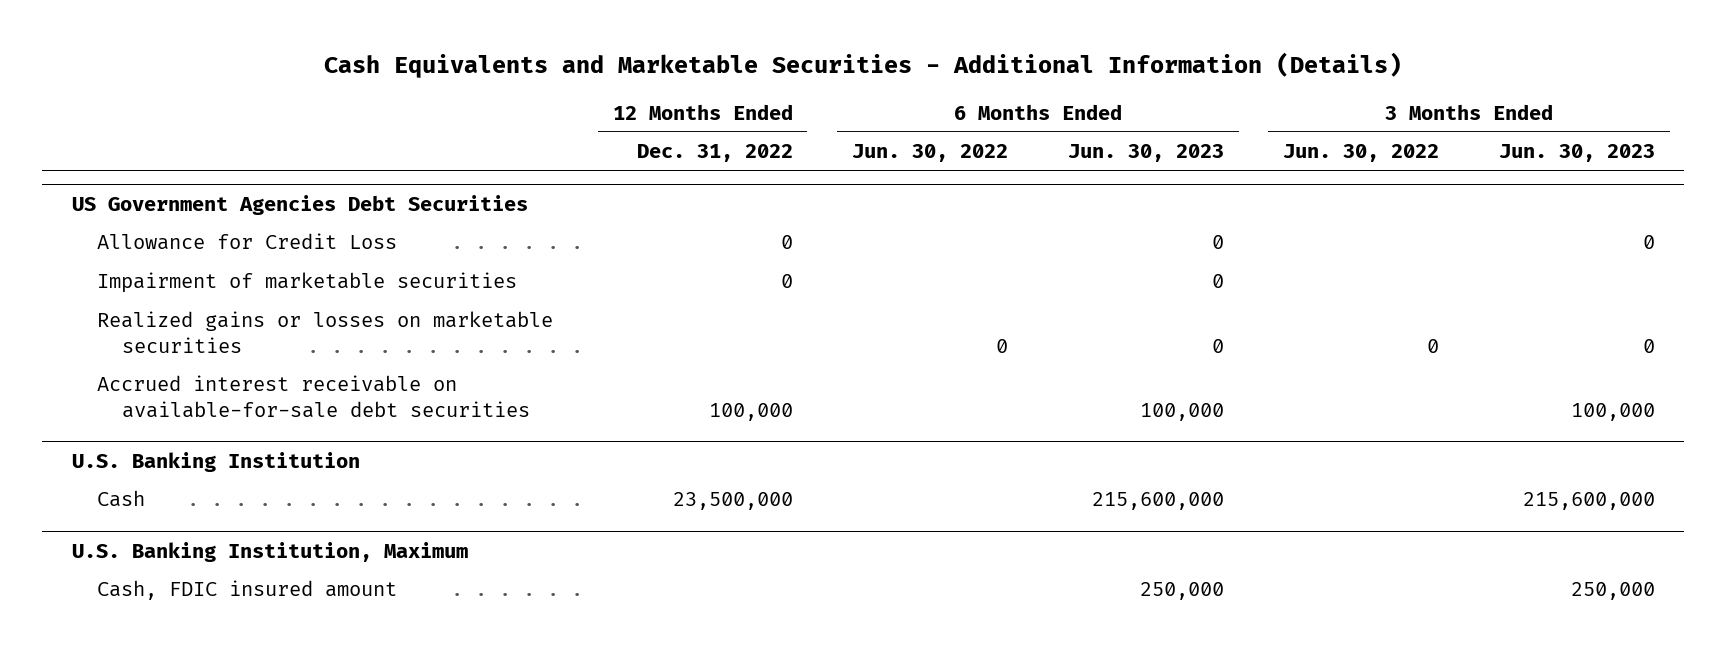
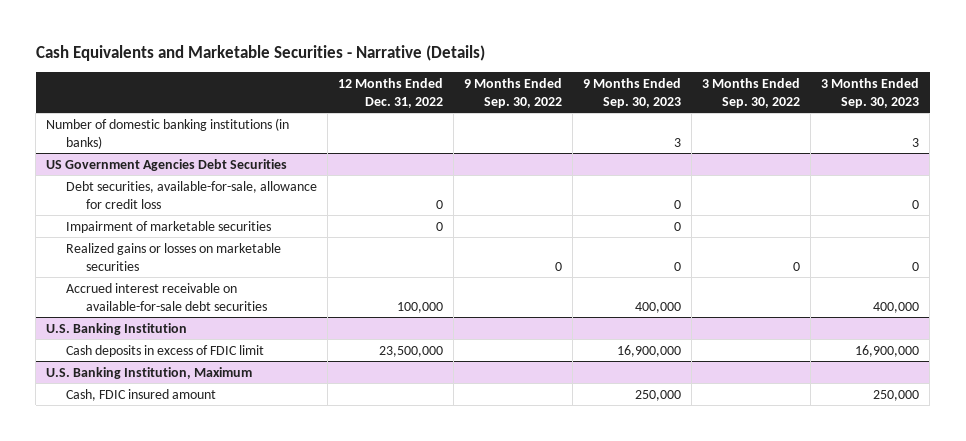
- Cash Equivalents and Marketable Securities - Additional Information (Details)
+ Cash Equivalents and Marketable Securities - Narrative (Details)
- | 12 Months Ended Dec. 31, 2022 | 6 Months Ended Jun. 30, 2022 | 6 Months Ended Jun. 30, 2023 | 3 Months Ended Jun. 30, 2022 | 3 Months Ended Jun. 30, 2023
+ | 12 Months Ended Dec. 31, 2022 | 9 Months Ended Sep. 30, 2022 | 9 Months Ended Sep. 30, 2023 | 3 Months Ended Sep. 30, 2022 | 3 Months Ended Sep. 30, 2023
+ Number of domestic banking institutions (in banks) | | | 3 | | 3
@ US Government Agencies Debt Securities
- Allowance for Credit Loss | 0 | | 0 | | 0
+ Debt securities, available-for-sale, allowance for credit loss | 0 | | 0 | | 0
@ U.S. Banking Institution
- Cash | 23,500,000 | | 215,600,000 | | 215,600,000
+ Cash deposits in excess of FDIC limit | 23,500,000 | | 16,900,000 | | 16,900,000

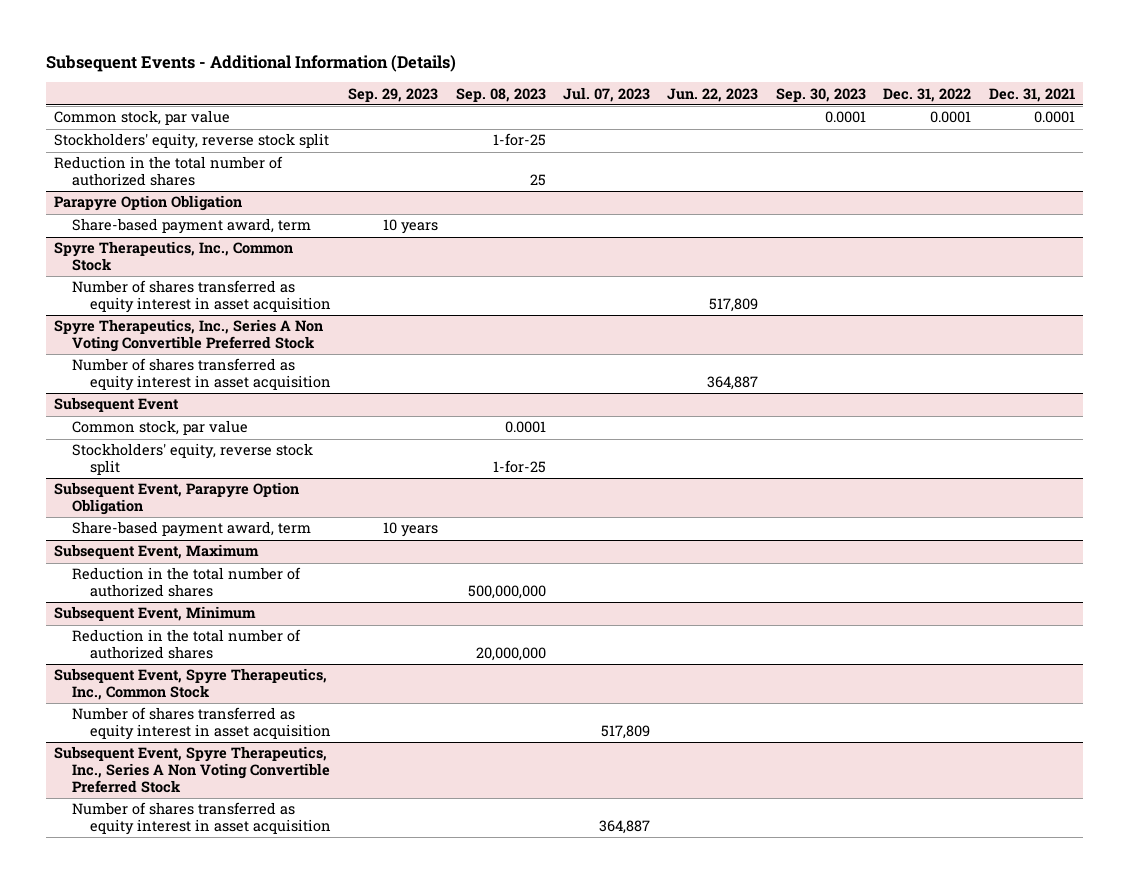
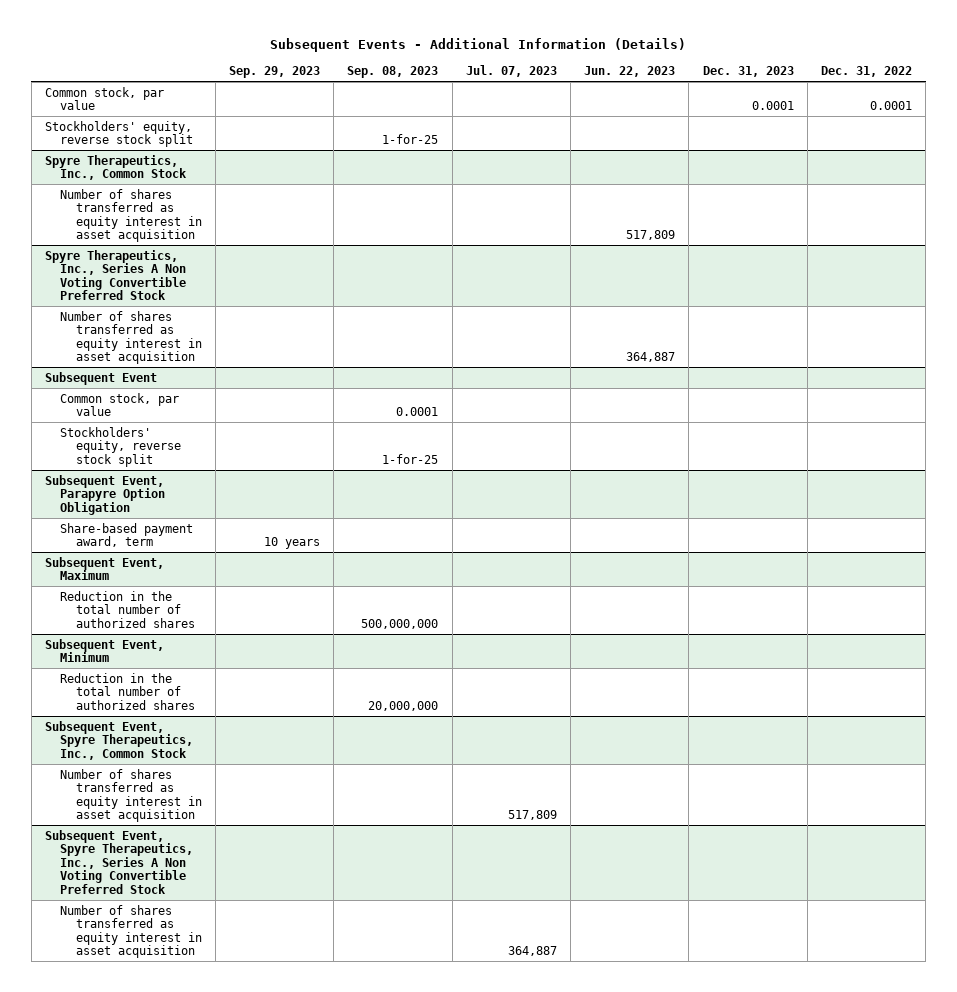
- | Sep. 29, 2023 | Sep. 08, 2023 | Jul. 07, 2023 | Jun. 22, 2023 | Sep. 30, 2023 | Dec. 31, 2022 | Dec. 31, 2021
+ | Sep. 29, 2023 | Sep. 08, 2023 | Jul. 07, 2023 | Jun. 22, 2023 | Dec. 31, 2023 | Dec. 31, 2022
- Reduction in the total number of authorized shares | | 25 | | | | |
- Parapyre Option Obligation
- Share-based payment award, term | 10 years | | | | | |

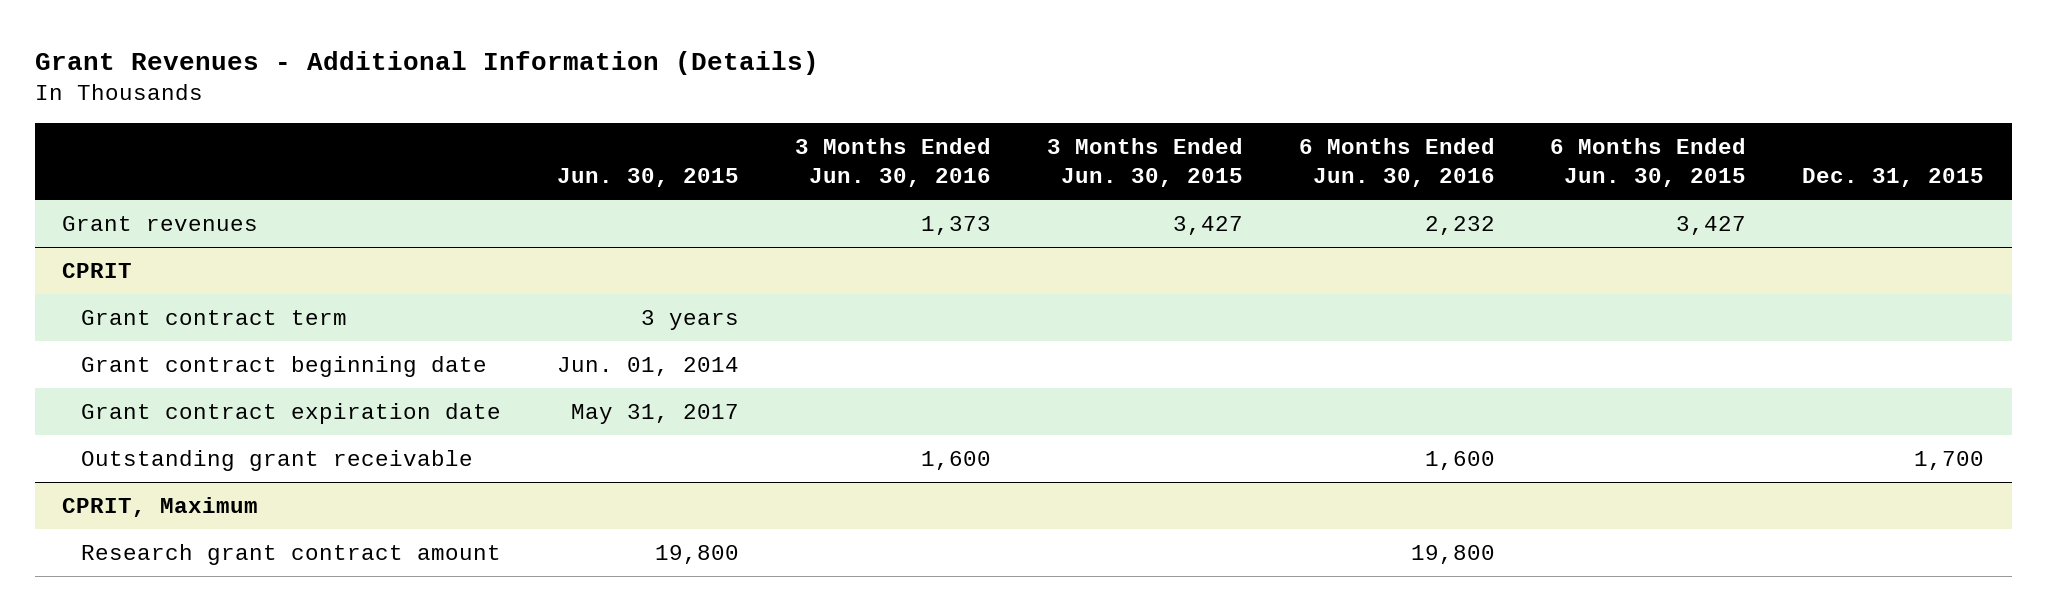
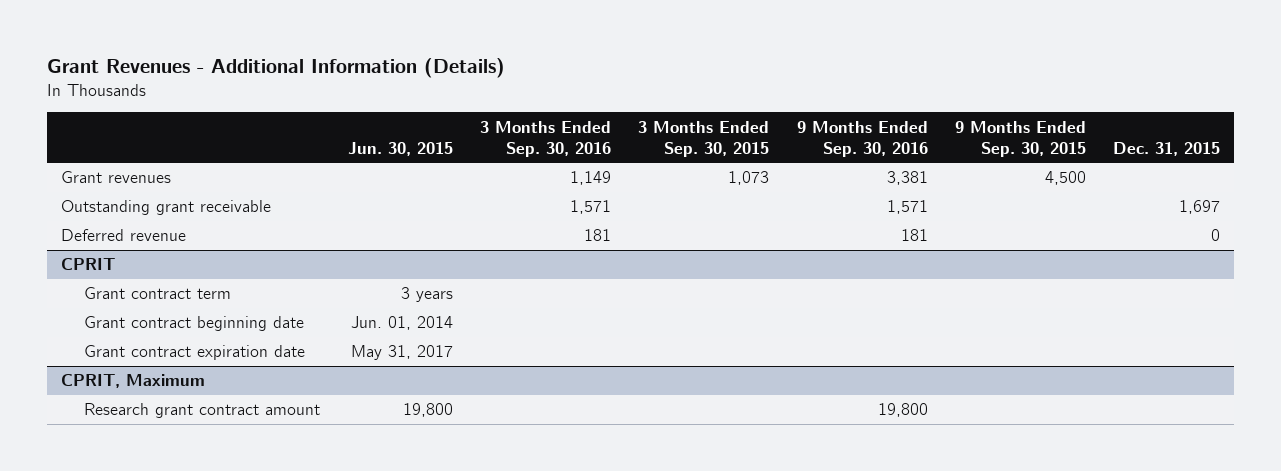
- | Jun. 30, 2015 | 3 Months Ended Jun. 30, 2016 | 3 Months Ended Jun. 30, 2015 | 6 Months Ended Jun. 30, 2016 | 6 Months Ended Jun. 30, 2015 | Dec. 31, 2015
+ | Jun. 30, 2015 | 3 Months Ended Sep. 30, 2016 | 3 Months Ended Sep. 30, 2015 | 9 Months Ended Sep. 30, 2016 | 9 Months Ended Sep. 30, 2015 | Dec. 31, 2015
+ Outstanding grant receivable | | 1,571 | | 1,571 | | 1,697
+ Deferred revenue | | 181 | | 181 | | 0
@ CPRIT
- Outstanding grant receivable | | 1,600 | | 1,600 | | 1,700

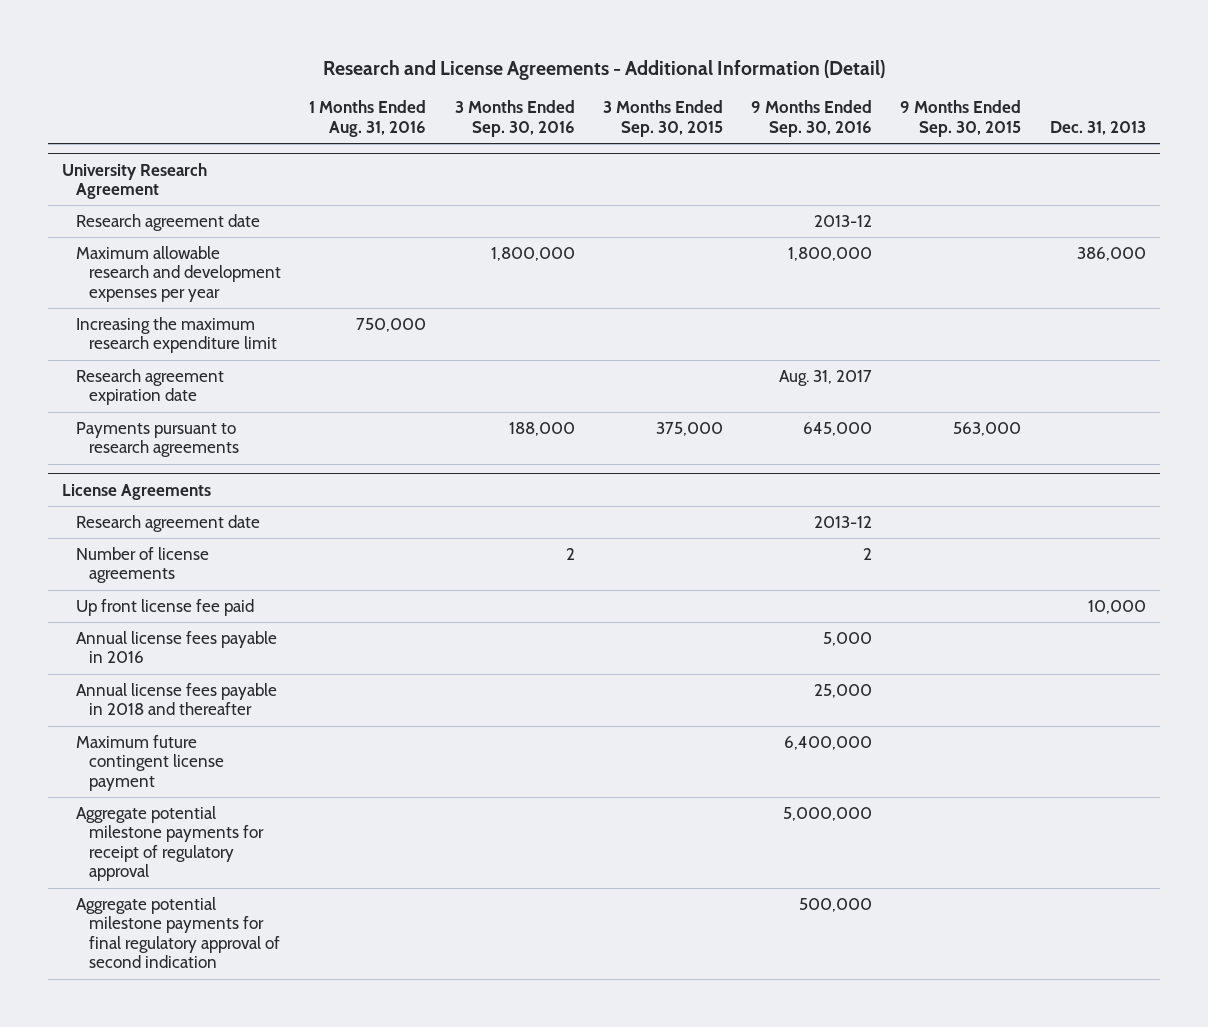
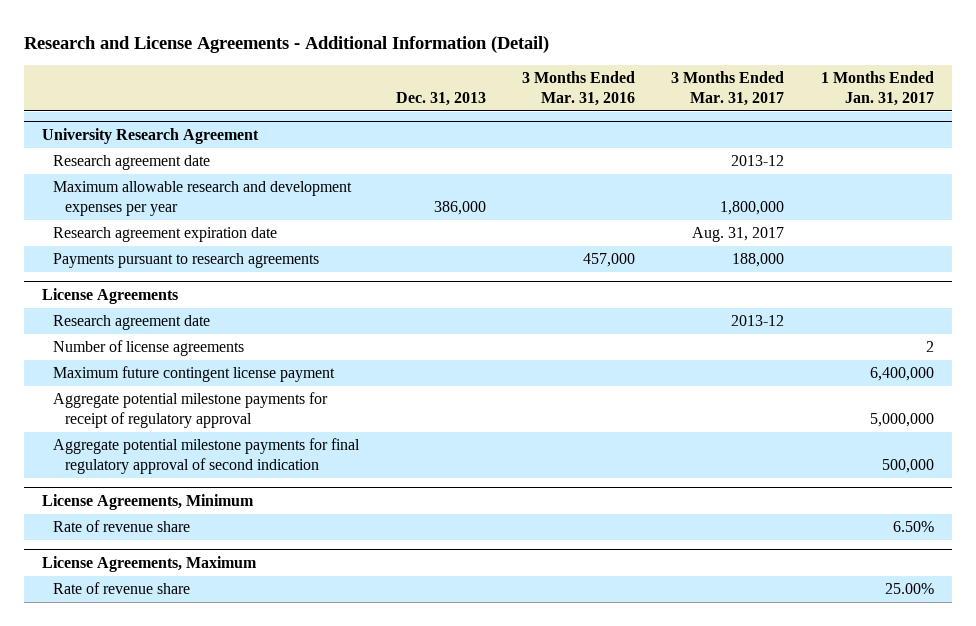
- | 1 Months Ended Aug. 31, 2016 | 3 Months Ended Sep. 30, 2016 | 3 Months Ended Sep. 30, 2015 | 9 Months Ended Sep. 30, 2016 | 9 Months Ended Sep. 30, 2015 | Dec. 31, 2013
+ | Dec. 31, 2013 | 3 Months Ended Mar. 31, 2016 | 3 Months Ended Mar. 31, 2017 | 1 Months Ended Jan. 31, 2017
@ University Research Agreement
- Increasing the maximum research expenditure limit | 750,000 | | | | |
@ License Agreements
- Up front license fee paid | | | | | | 10,000
- Annual license fees payable in 2016 | | | | 5,000 | |
- Annual license fees payable in 2018 and thereafter | | | | 25,000 | |
+ License Agreements, Minimum
+ Rate of revenue share | | | | 6.50%
+ License Agreements, Maximum
+ Rate of revenue share | | | | 25.00%

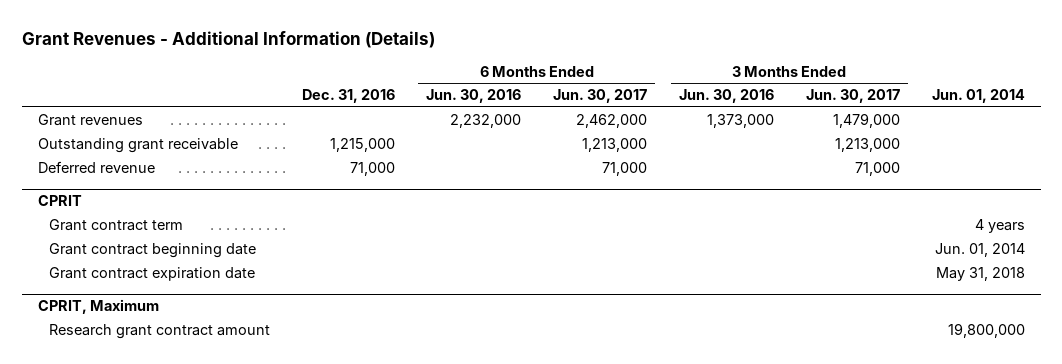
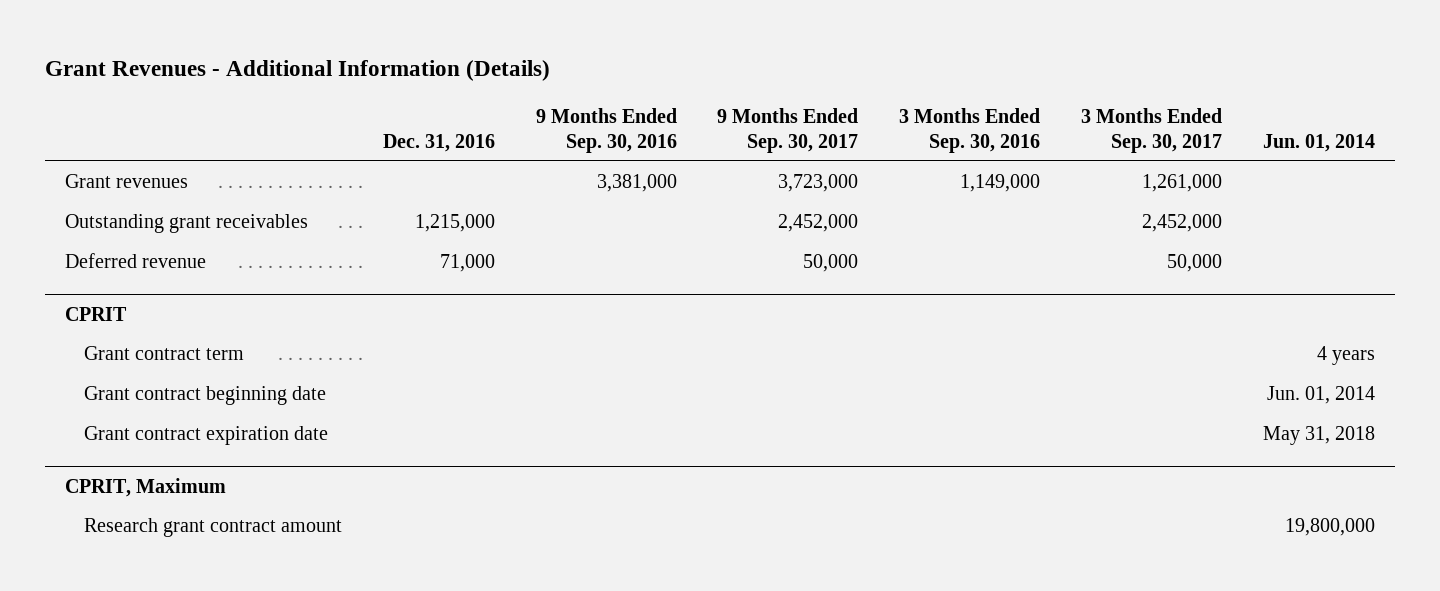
- | Dec. 31, 2016 | 6 Months Ended Jun. 30, 2016 | 6 Months Ended Jun. 30, 2017 | 3 Months Ended Jun. 30, 2016 | 3 Months Ended Jun. 30, 2017 | Jun. 01, 2014
+ | Dec. 31, 2016 | 9 Months Ended Sep. 30, 2016 | 9 Months Ended Sep. 30, 2017 | 3 Months Ended Sep. 30, 2016 | 3 Months Ended Sep. 30, 2017 | Jun. 01, 2014
- Outstanding grant receivable | 1,215,000 | | 1,213,000 | | 1,213,000 |
+ Outstanding grant receivables | 1,215,000 | | 2,452,000 | | 2,452,000 |

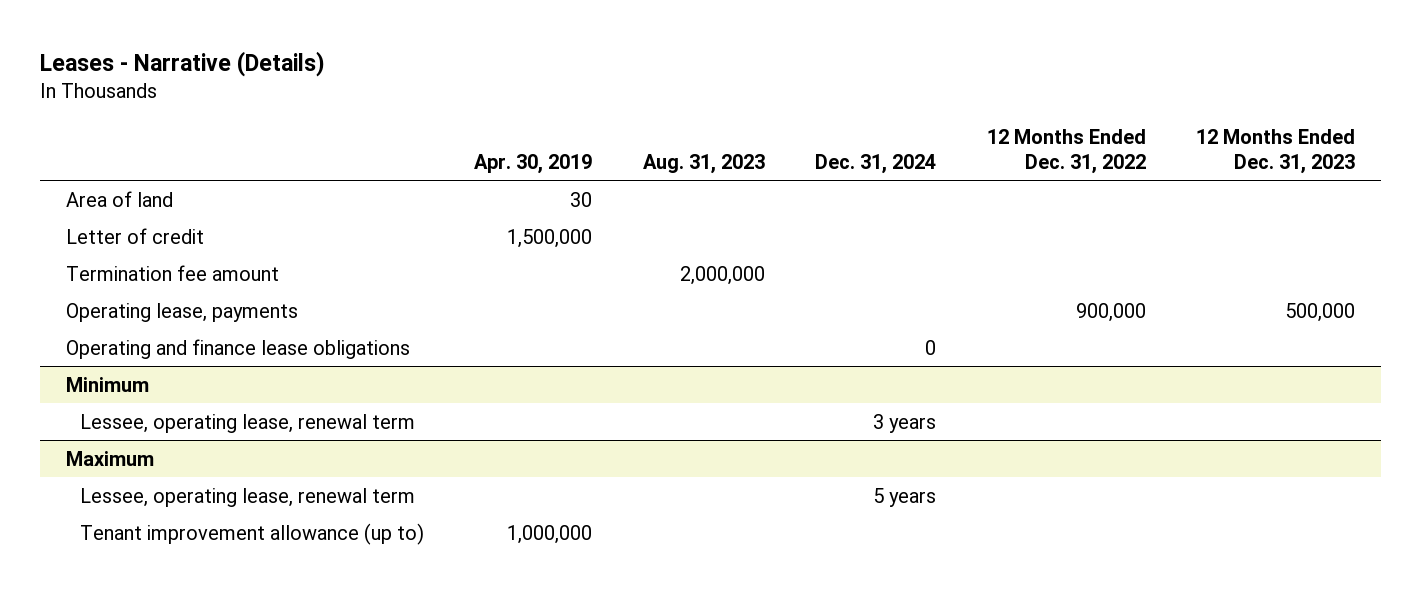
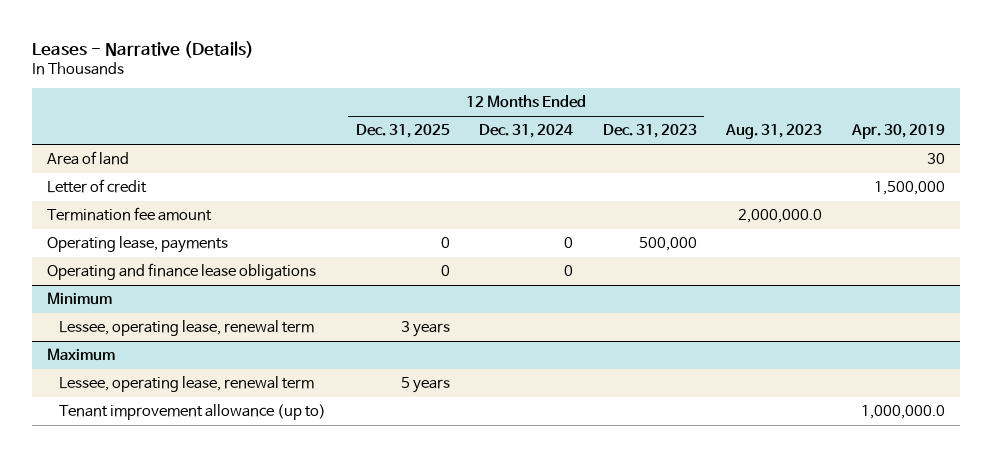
- | Apr. 30, 2019 | Aug. 31, 2023 | Dec. 31, 2024 | 12 Months Ended Dec. 31, 2022 | 12 Months Ended Dec. 31, 2023
+ | 12 Months Ended Dec. 31, 2025 | 12 Months Ended Dec. 31, 2024 | 12 Months Ended Dec. 31, 2023 | Aug. 31, 2023 | Apr. 30, 2019
- Termination fee amount | | 2,000,000 | | |
+ Termination fee amount | | | | 2,000,000.0 |
@ Maximum
- Tenant improvement allowance (up to) | 1,000,000 | | | |
+ Tenant improvement allowance (up to) | | | | | 1,000,000.0

